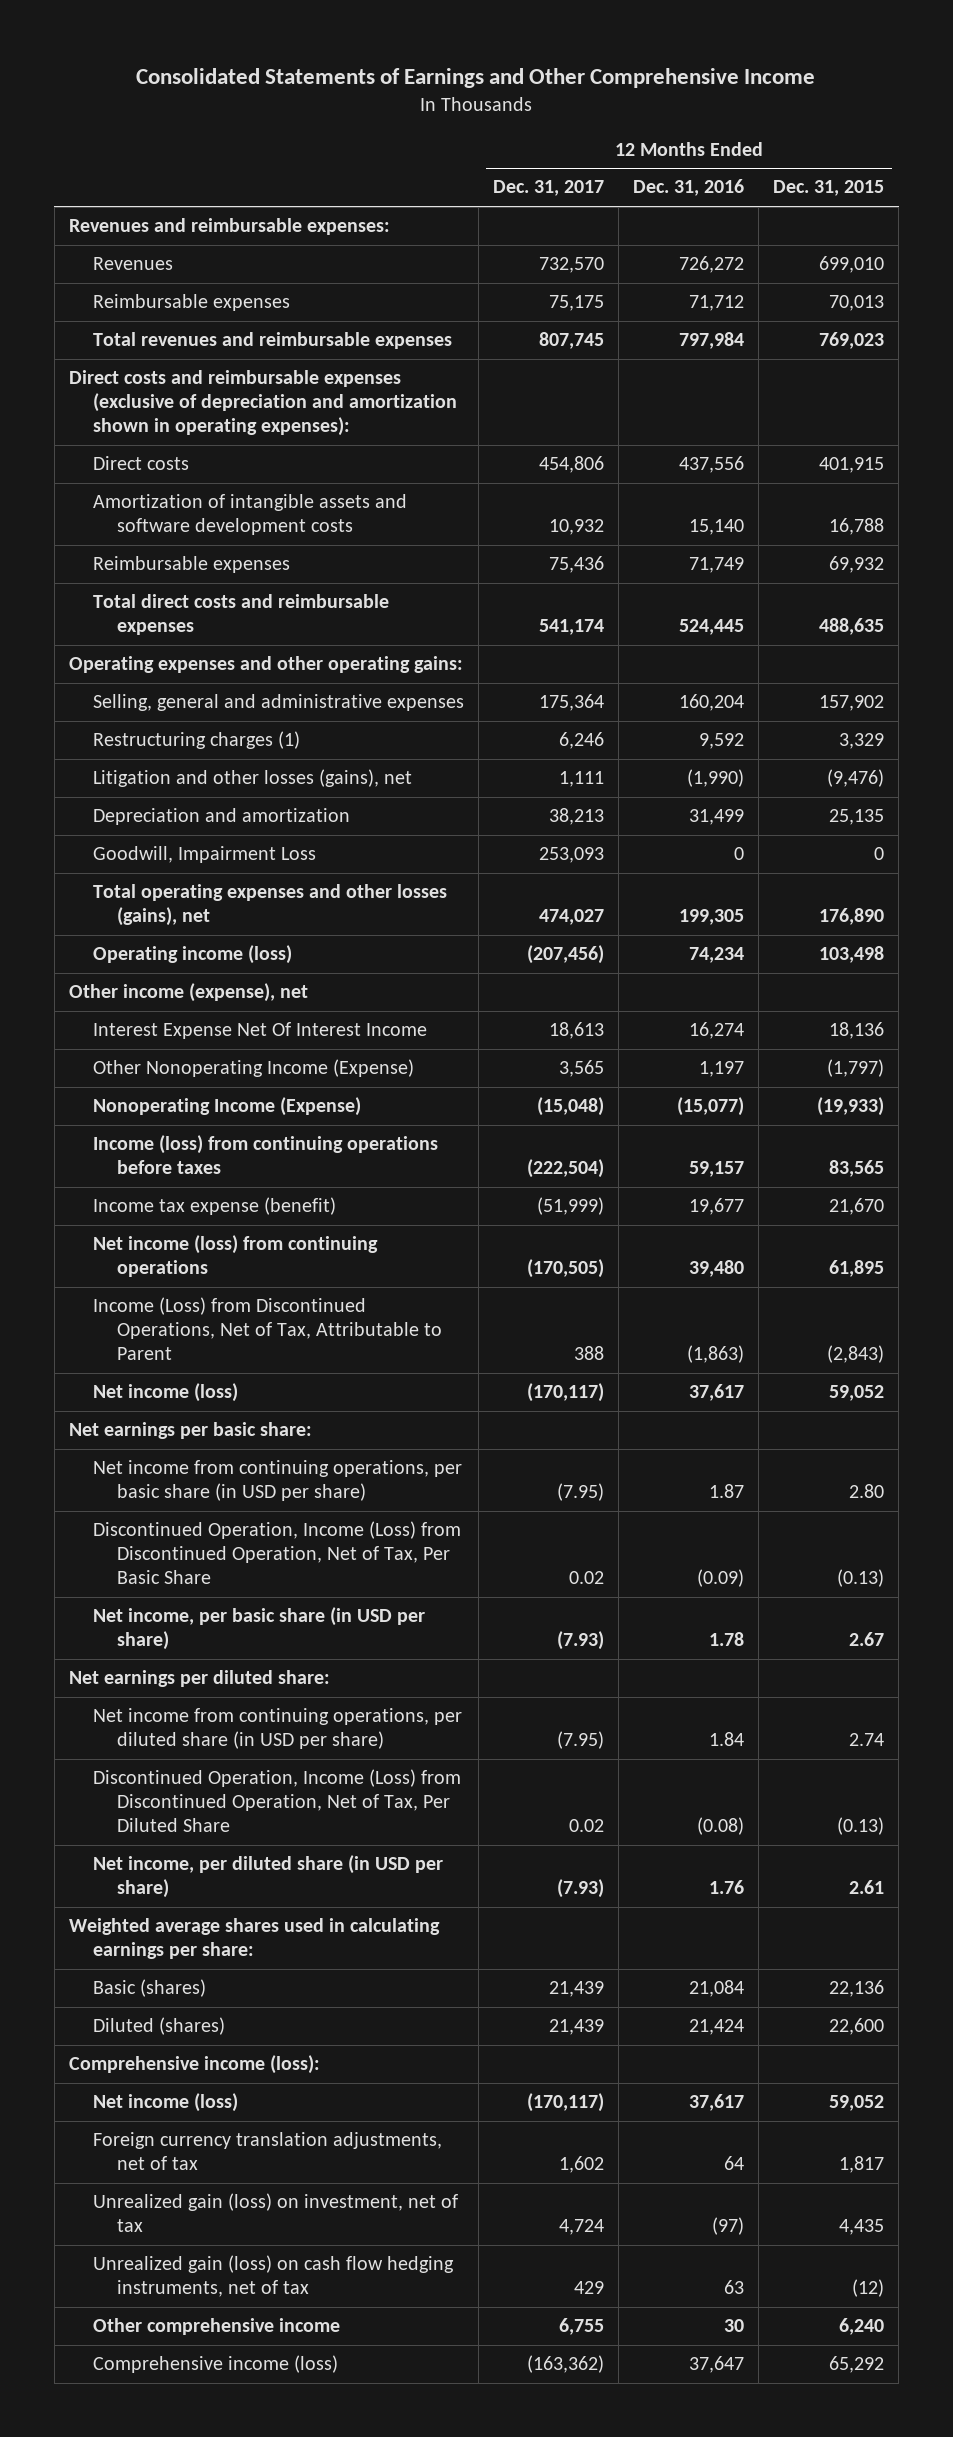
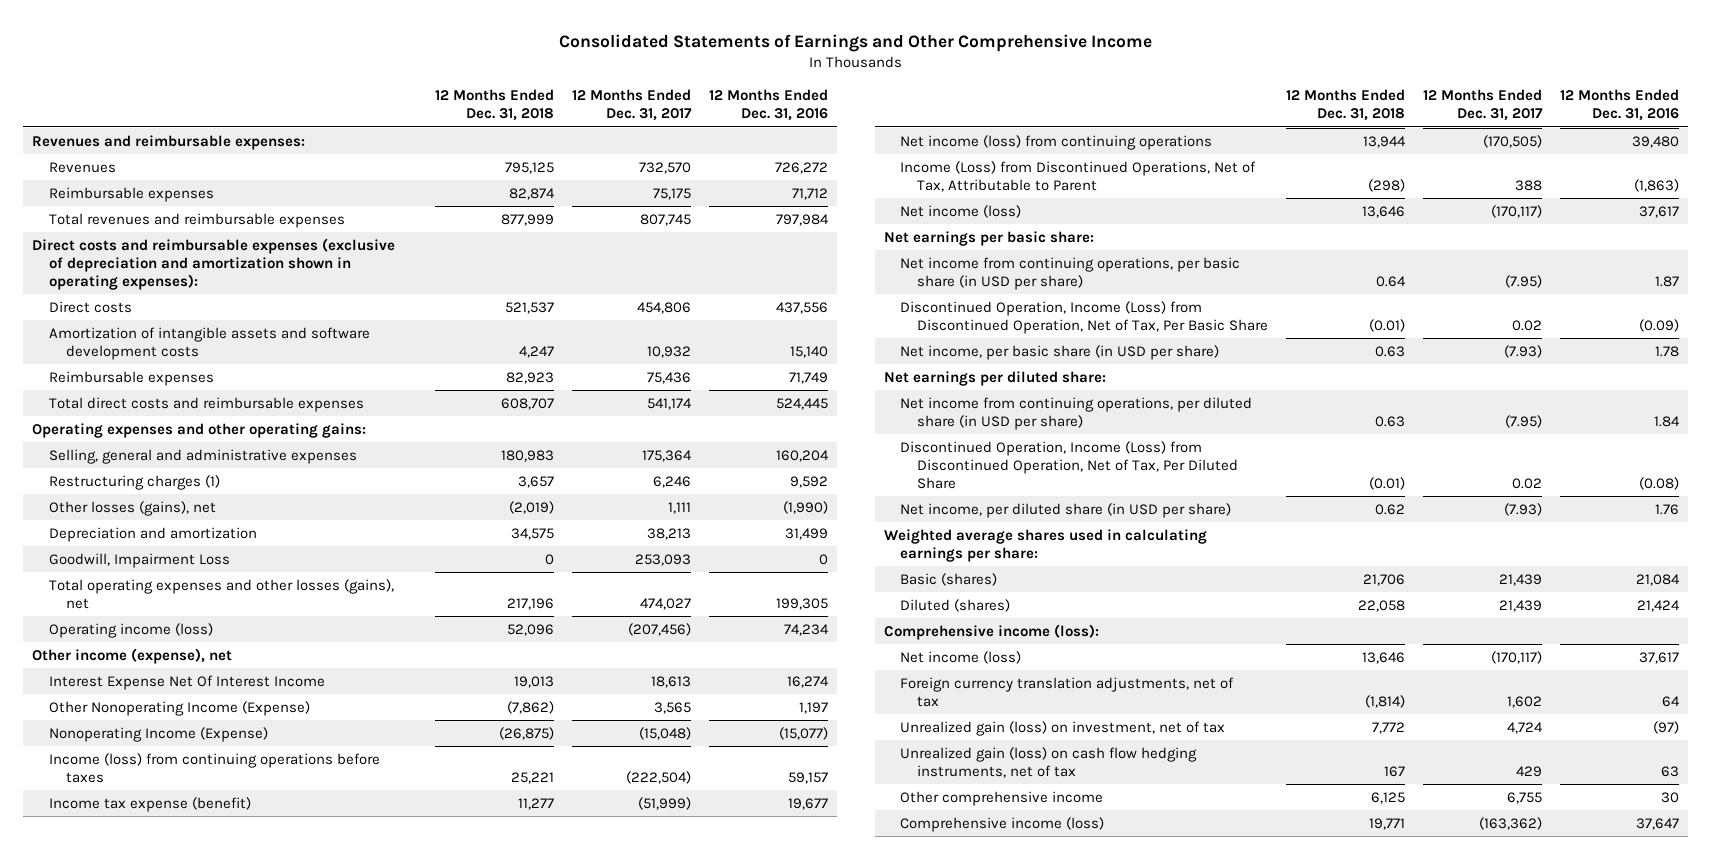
- | 12 Months Ended Dec. 31, 2017 | 12 Months Ended Dec. 31, 2016 | 12 Months Ended Dec. 31, 2015
+ | 12 Months Ended Dec. 31, 2018 | 12 Months Ended Dec. 31, 2017 | 12 Months Ended Dec. 31, 2016
- Litigation and other losses (gains), net | 1,111 | (1,990) | (9,476)
+ Other losses (gains), net | (2,019) | 1,111 | (1,990)

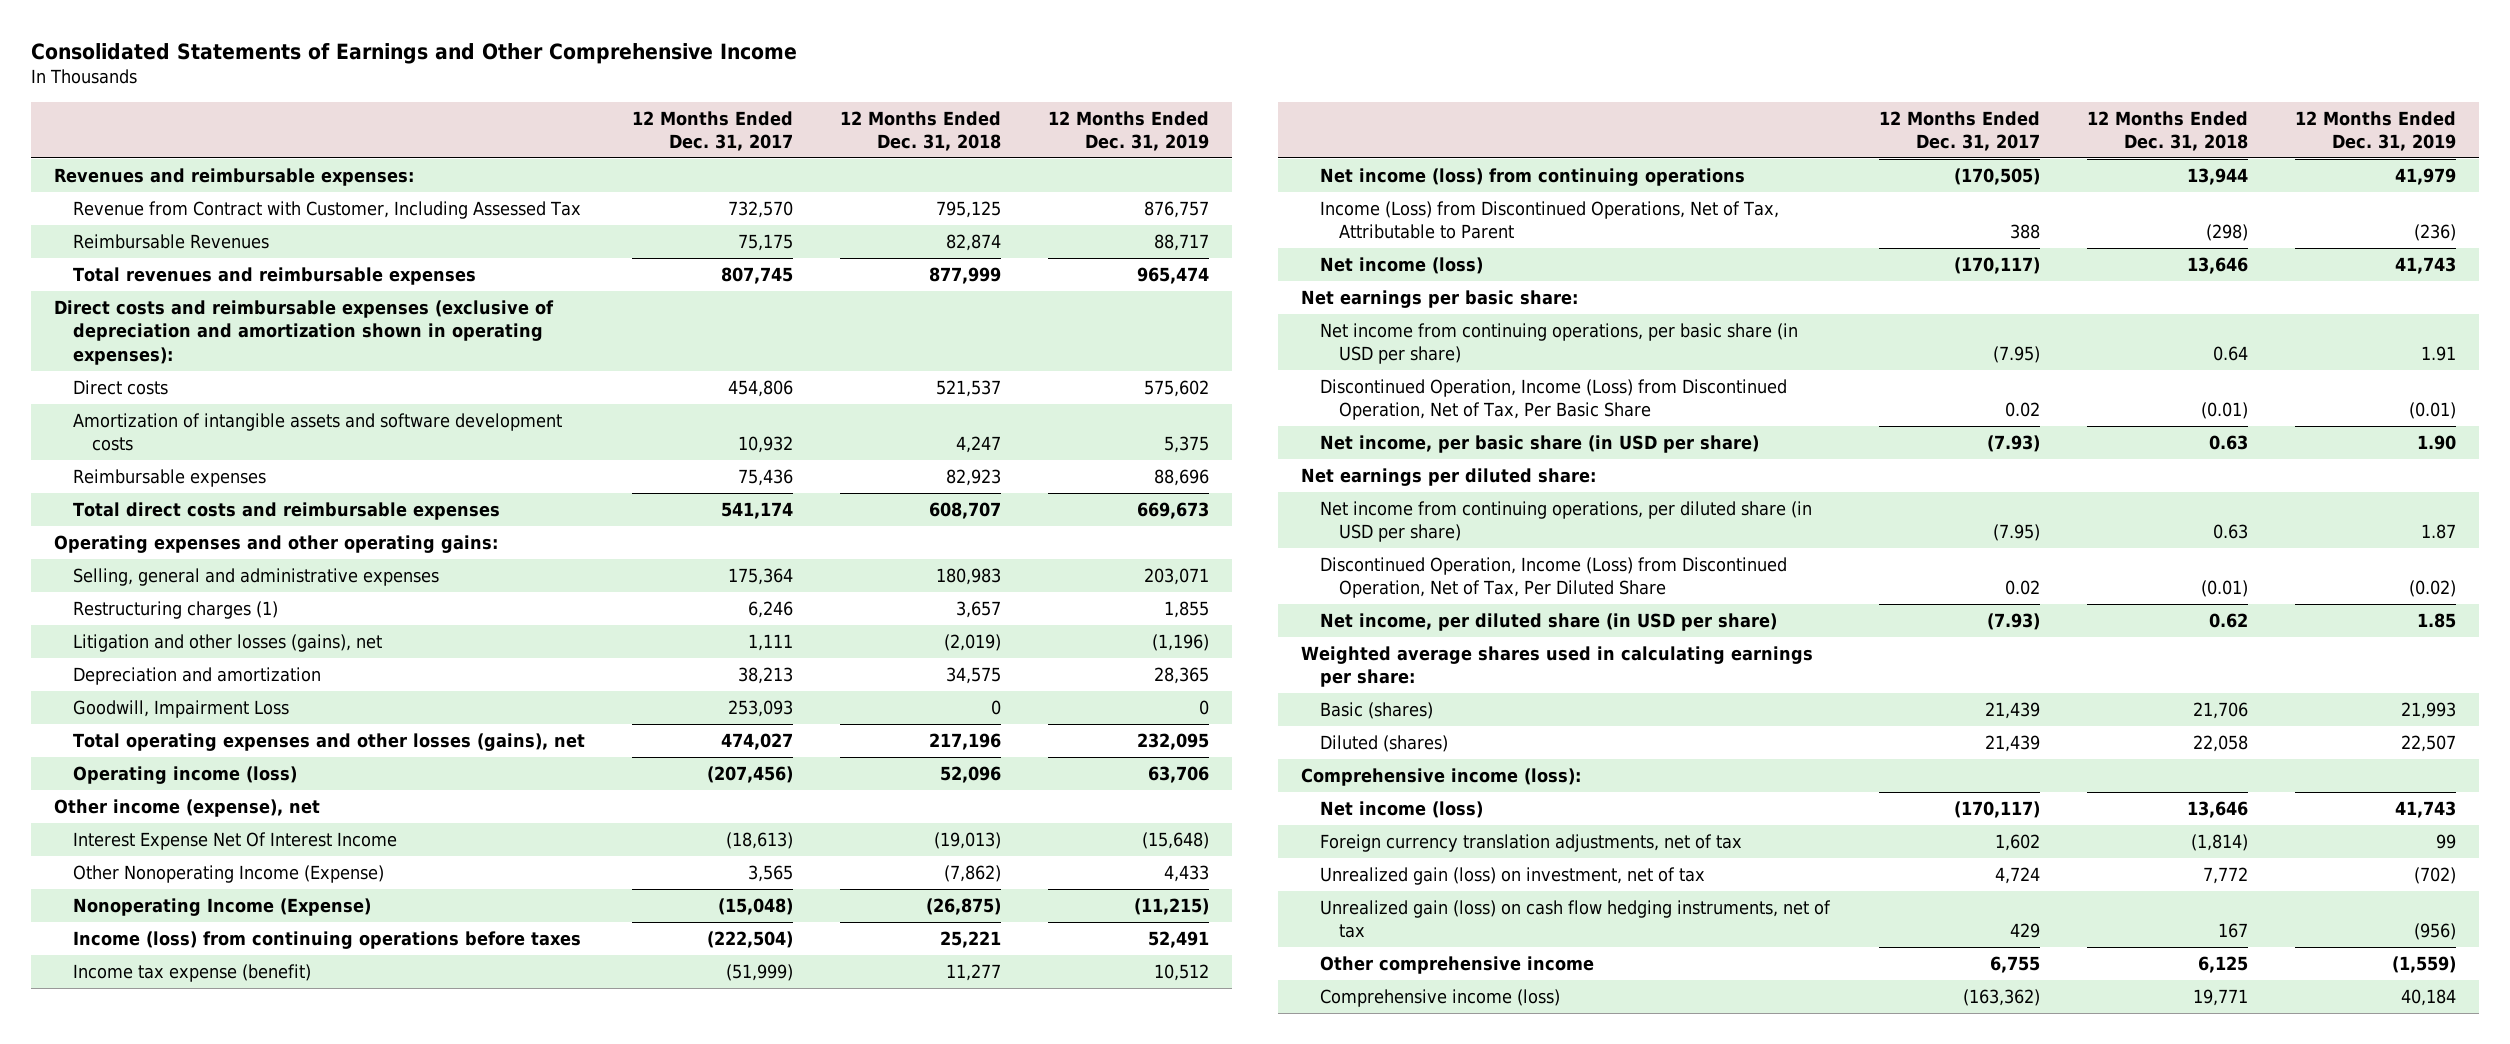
- | 12 Months Ended Dec. 31, 2018 | 12 Months Ended Dec. 31, 2017 | 12 Months Ended Dec. 31, 2016
+ | 12 Months Ended Dec. 31, 2017 | 12 Months Ended Dec. 31, 2018 | 12 Months Ended Dec. 31, 2019
- Revenues | 795,125 | 732,570 | 726,272
- Reimbursable expenses | 82,874 | 75,175 | 71,712
+ Revenue from Contract with Customer, Including Assessed Tax | 732,570 | 795,125 | 876,757
+ Reimbursable Revenues | 75,175 | 82,874 | 88,717
- Other losses (gains), net | (2,019) | 1,111 | (1,990)
+ Litigation and other losses (gains), net | 1,111 | (2,019) | (1,196)
- Interest Expense Net Of Interest Income | 19,013 | 18,613 | 16,274
+ Interest Expense Net Of Interest Income | (18,613) | (19,013) | (15,648)

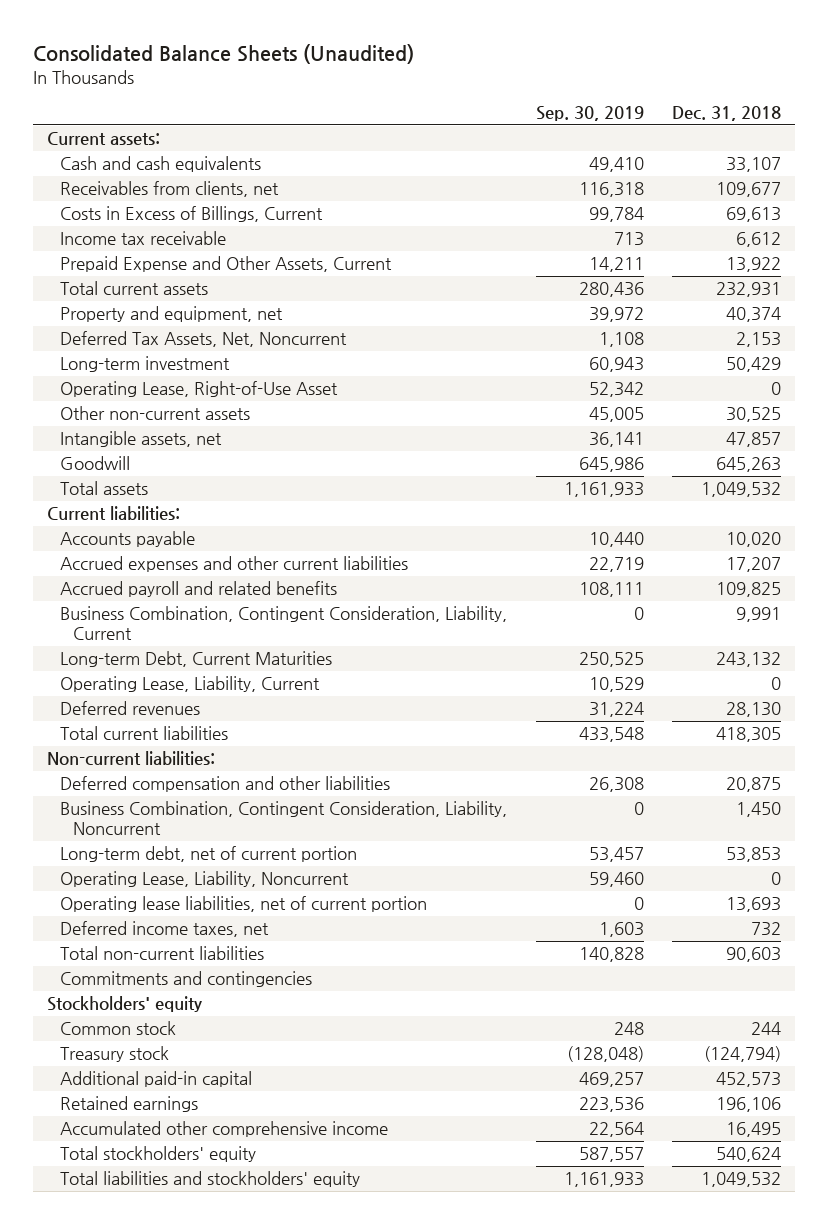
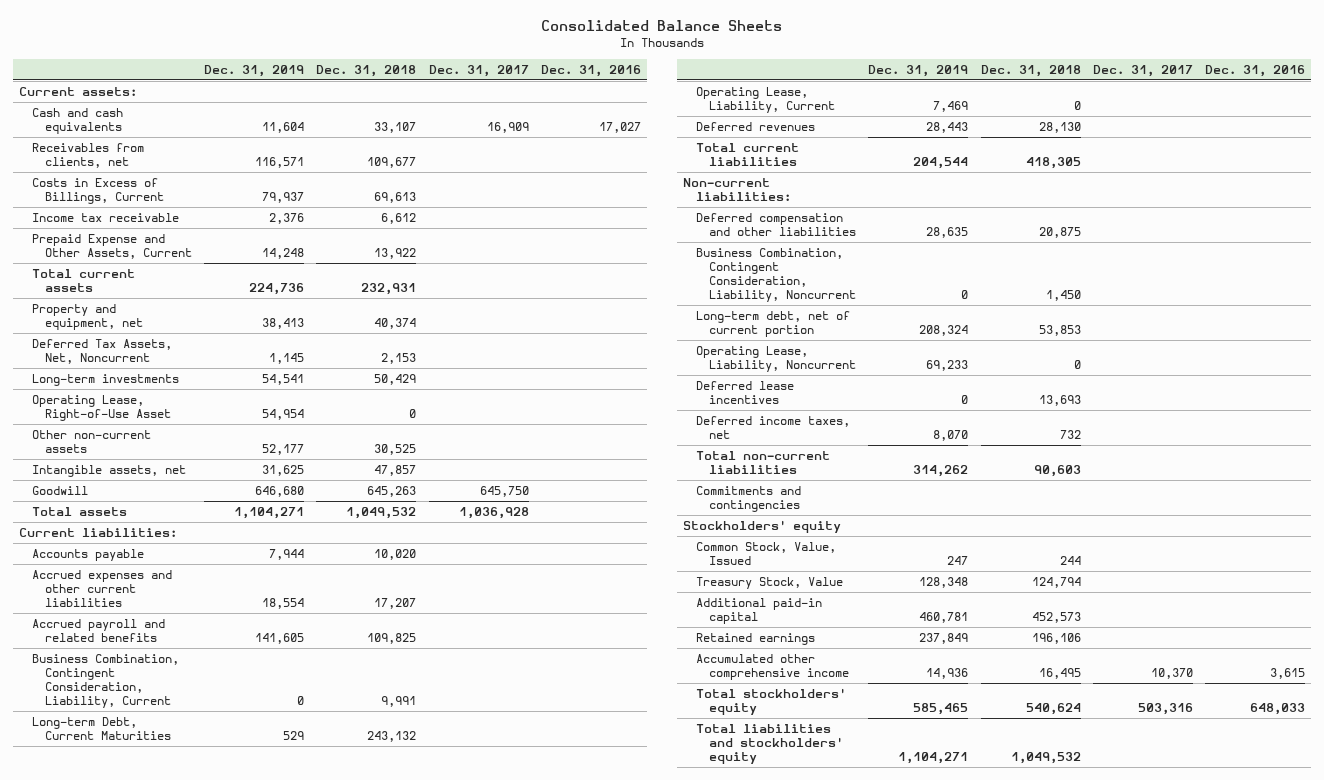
- Consolidated Balance Sheets (Unaudited)
+ Consolidated Balance Sheets
- | Sep. 30, 2019 | Dec. 31, 2018
+ | Dec. 31, 2019 | Dec. 31, 2018 | Dec. 31, 2017 | Dec. 31, 2016
- Long-term investment | 60,943 | 50,429
+ Long-term investments | 54,541 | 50,429 | |
- Operating lease liabilities, net of current portion | 0 | 13,693
+ Deferred lease incentives | 0 | 13,693 | |
- Common stock | 248 | 244
- Treasury stock | (128,048) | (124,794)
+ Common Stock, Value, Issued | 247 | 244 | |
+ Treasury Stock, Value | 128,348 | 124,794 | |

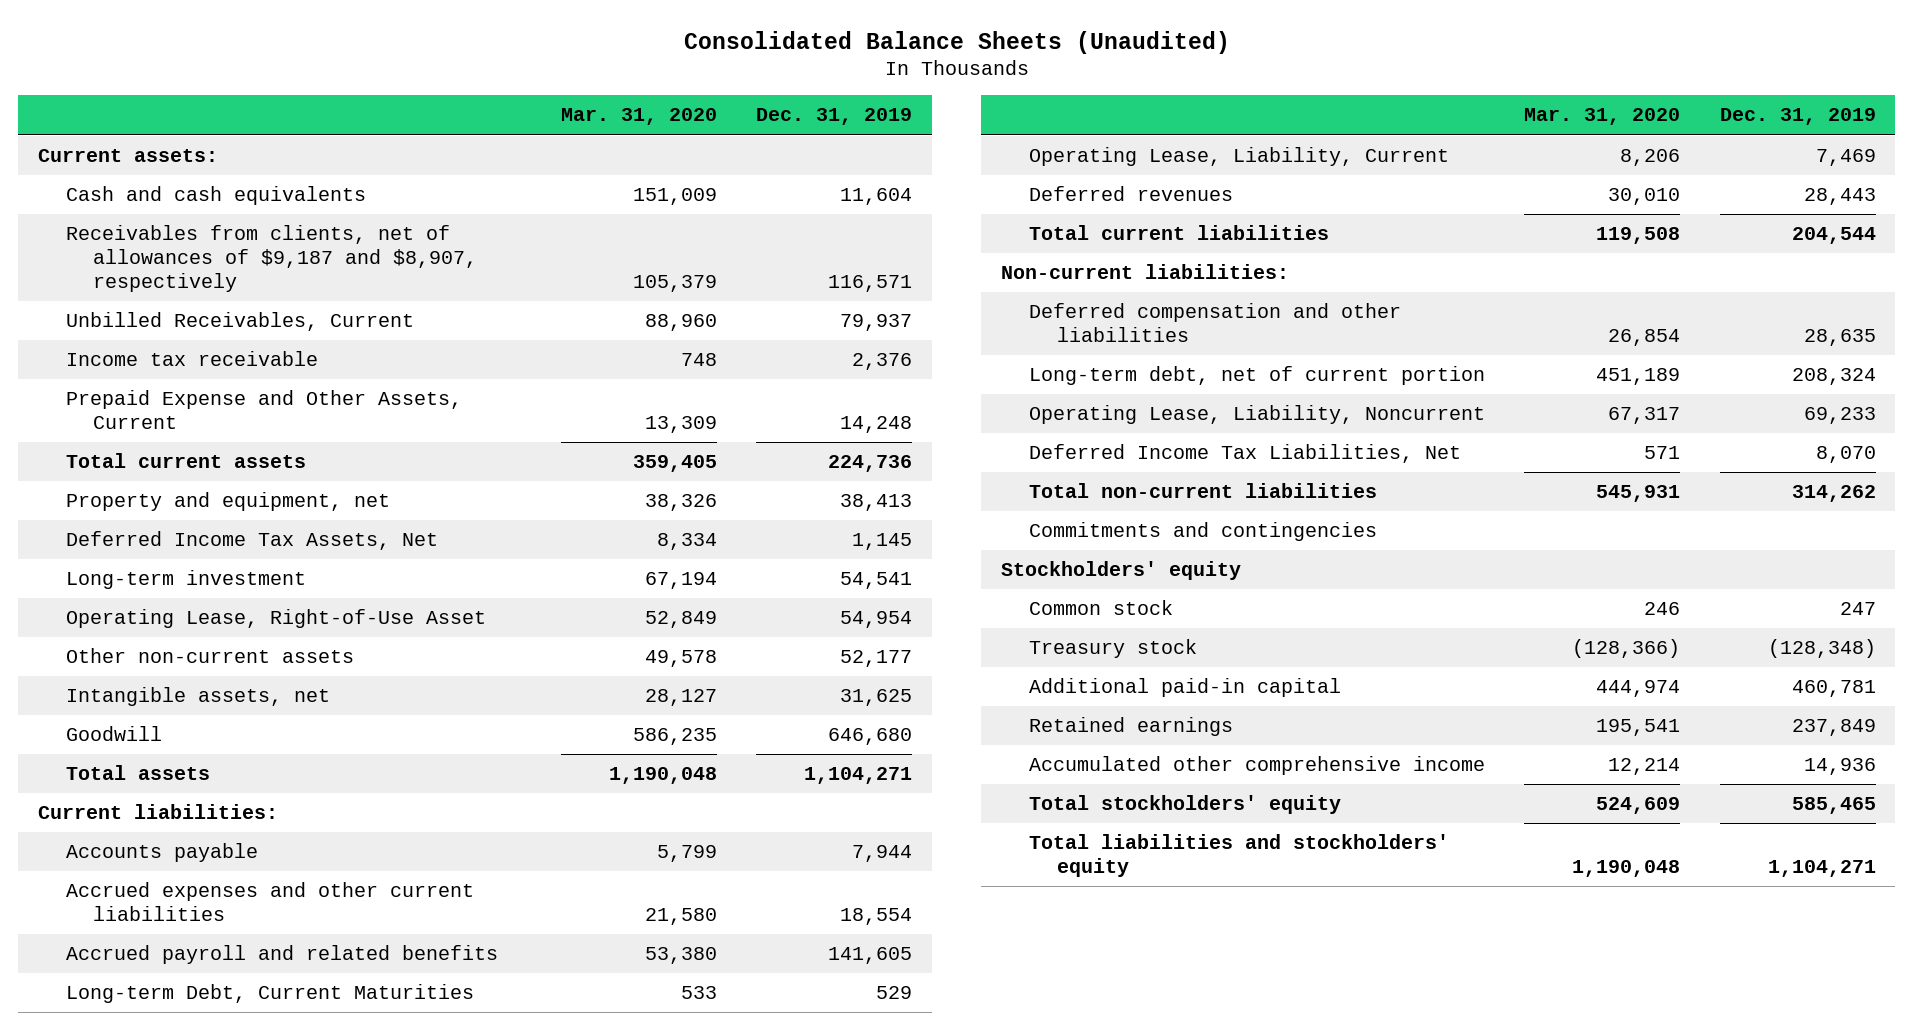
- Consolidated Balance Sheets
+ Consolidated Balance Sheets (Unaudited)
- | Dec. 31, 2019 | Dec. 31, 2018 | Dec. 31, 2017 | Dec. 31, 2016
+ | Mar. 31, 2020 | Dec. 31, 2019
- Receivables from clients, net | 116,571 | 109,677 | |
- Costs in Excess of Billings, Current | 79,937 | 69,613 | |
+ Receivables from clients, net of allowances of $9,187 and $8,907, respectively | 105,379 | 116,571
+ Unbilled Receivables, Current | 88,960 | 79,937
- Deferred Tax Assets, Net, Noncurrent | 1,145 | 2,153 | |
- Long-term investments | 54,541 | 50,429 | |
+ Deferred Income Tax Assets, Net | 8,334 | 1,145
+ Long-term investment | 67,194 | 54,541
- Business Combination, Contingent Consideration, Liability, Current | 0 | 9,991 | |
- Business Combination, Contingent Consideration, Liability, Noncurrent | 0 | 1,450 | |
- Deferred lease incentives | 0 | 13,693 | |
- Deferred income taxes, net | 8,070 | 732 | |
+ Deferred Income Tax Liabilities, Net | 571 | 8,070
- Common Stock, Value, Issued | 247 | 244 | |
- Treasury Stock, Value | 128,348 | 124,794 | |
+ Common stock | 246 | 247
+ Treasury stock | (128,366) | (128,348)

